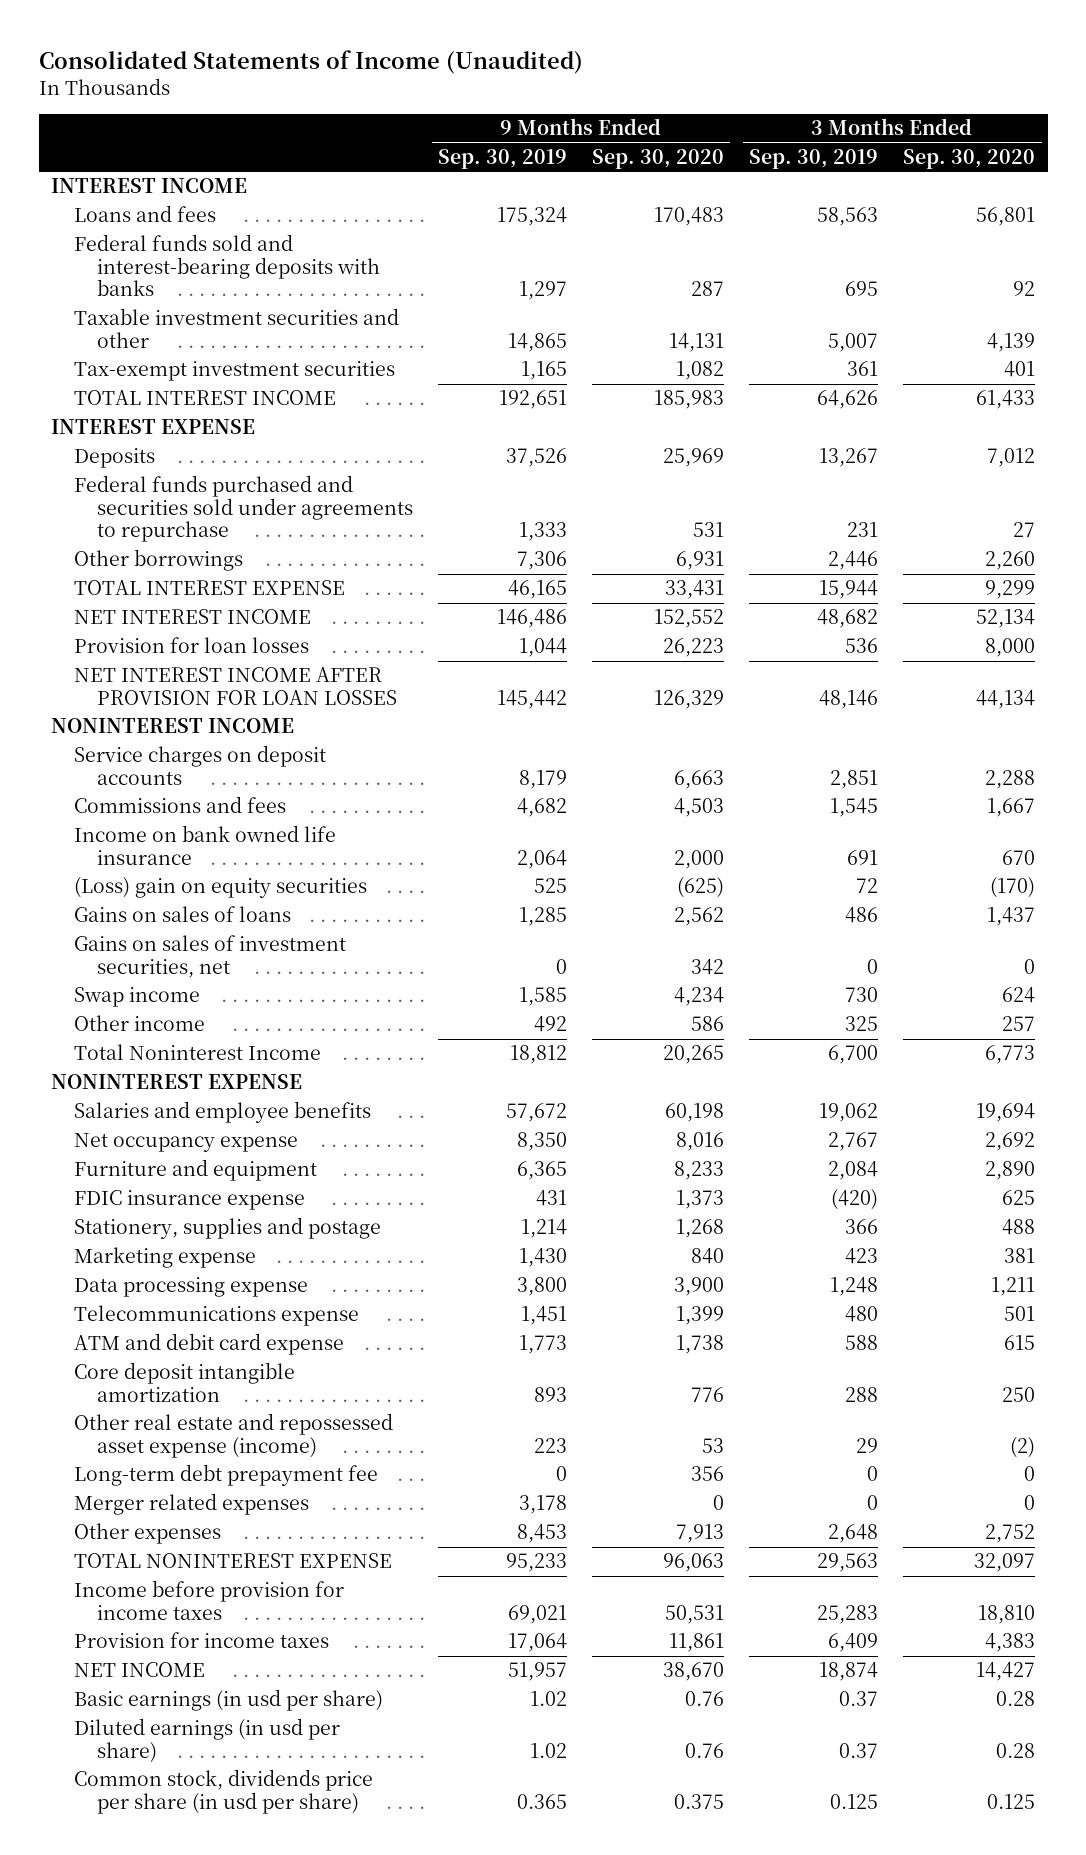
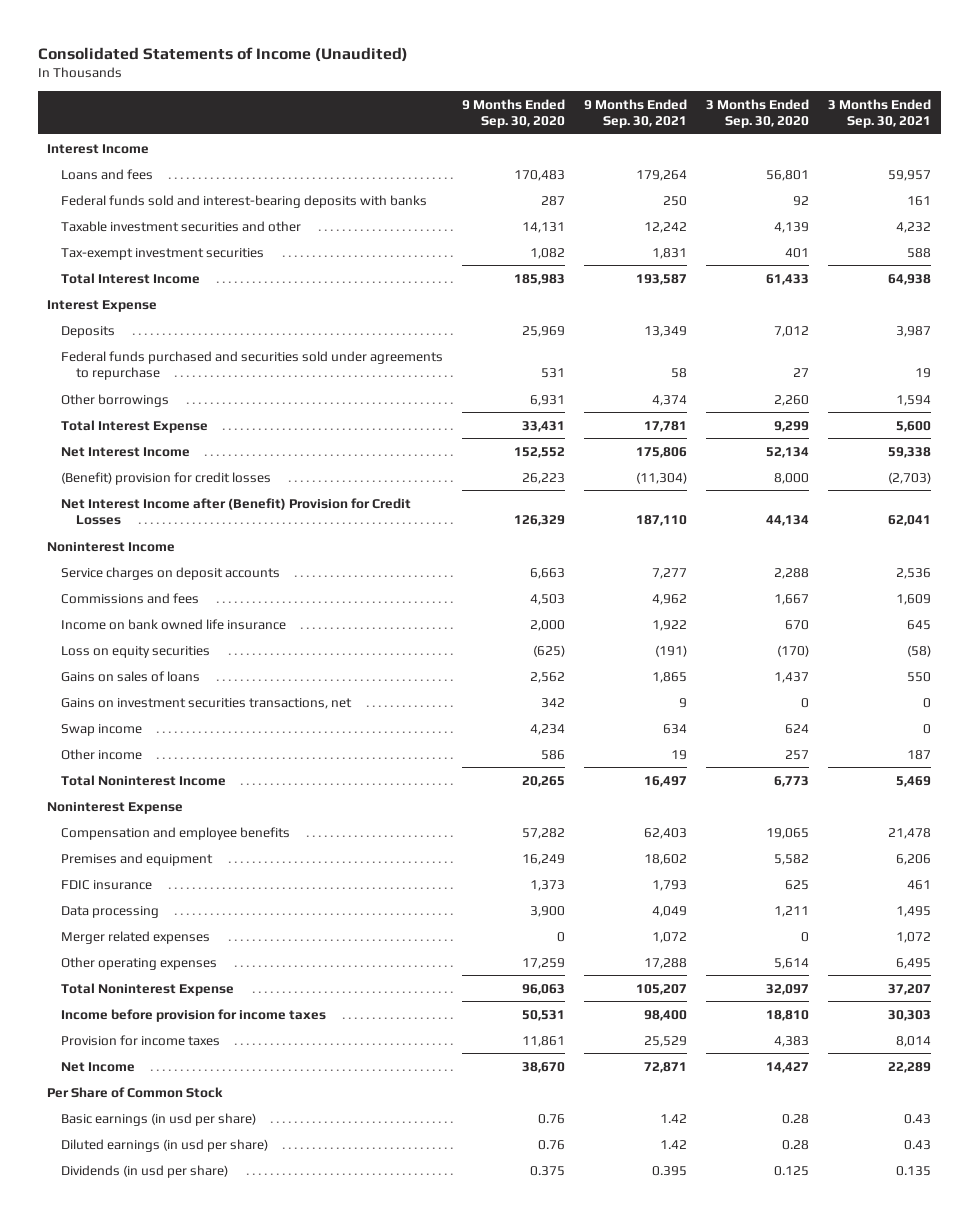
- | 9 Months Ended Sep. 30, 2019 | 9 Months Ended Sep. 30, 2020 | 3 Months Ended Sep. 30, 2019 | 3 Months Ended Sep. 30, 2020
+ | 9 Months Ended Sep. 30, 2020 | 9 Months Ended Sep. 30, 2021 | 3 Months Ended Sep. 30, 2020 | 3 Months Ended Sep. 30, 2021
- INTEREST INCOME
+ Interest Income
- TOTAL INTEREST INCOME | 192,651 | 185,983 | 64,626 | 61,433
- INTEREST EXPENSE
+ Total Interest Income | 185,983 | 193,587 | 61,433 | 64,938
+ Interest Expense
- TOTAL INTEREST EXPENSE | 46,165 | 33,431 | 15,944 | 9,299
- NET INTEREST INCOME | 146,486 | 152,552 | 48,682 | 52,134
- Provision for loan losses | 1,044 | 26,223 | 536 | 8,000
- NET INTEREST INCOME AFTER PROVISION FOR LOAN LOSSES | 145,442 | 126,329 | 48,146 | 44,134
- NONINTEREST INCOME
+ Total Interest Expense | 33,431 | 17,781 | 9,299 | 5,600
+ Net Interest Income | 152,552 | 175,806 | 52,134 | 59,338
+ (Benefit) provision for credit losses | 26,223 | (11,304) | 8,000 | (2,703)
+ Net Interest Income after (Benefit) Provision for Credit Losses | 126,329 | 187,110 | 44,134 | 62,041
+ Noninterest Income
- (Loss) gain on equity securities | 525 | (625) | 72 | (170)
+ Loss on equity securities | (625) | (191) | (170) | (58)
- Gains on sales of investment securities, net | 0 | 342 | 0 | 0
+ Gains on investment securities transactions, net | 342 | 9 | 0 | 0
- NONINTEREST EXPENSE
- Salaries and employee benefits | 57,672 | 60,198 | 19,062 | 19,694
- Net occupancy expense | 8,350 | 8,016 | 2,767 | 2,692
- Furniture and equipment | 6,365 | 8,233 | 2,084 | 2,890
- FDIC insurance expense | 431 | 1,373 | (420) | 625
- Stationery, supplies and postage | 1,214 | 1,268 | 366 | 488
- Marketing expense | 1,430 | 840 | 423 | 381
- Data processing expense | 3,800 | 3,900 | 1,248 | 1,211
- Telecommunications expense | 1,451 | 1,399 | 480 | 501
- ATM and debit card expense | 1,773 | 1,738 | 588 | 615
- Core deposit intangible amortization | 893 | 776 | 288 | 250
- Other real estate and repossessed asset expense (income) | 223 | 53 | 29 | (2)
- Long-term debt prepayment fee | 0 | 356 | 0 | 0
+ Noninterest Expense
+ Compensation and employee benefits | 57,282 | 62,403 | 19,065 | 21,478
+ Premises and equipment | 16,249 | 18,602 | 5,582 | 6,206
+ FDIC insurance | 1,373 | 1,793 | 625 | 461
+ Data processing | 3,900 | 4,049 | 1,211 | 1,495
- Other expenses | 8,453 | 7,913 | 2,648 | 2,752
- TOTAL NONINTEREST EXPENSE | 95,233 | 96,063 | 29,563 | 32,097
+ Other operating expenses | 17,259 | 17,288 | 5,614 | 6,495
+ Total Noninterest Expense | 96,063 | 105,207 | 32,097 | 37,207
- NET INCOME | 51,957 | 38,670 | 18,874 | 14,427
+ Net Income | 38,670 | 72,871 | 14,427 | 22,289
+ Per Share of Common Stock
- Common stock, dividends price per share (in usd per share) | 0.365 | 0.375 | 0.125 | 0.125
+ Dividends (in usd per share) | 0.375 | 0.395 | 0.125 | 0.135

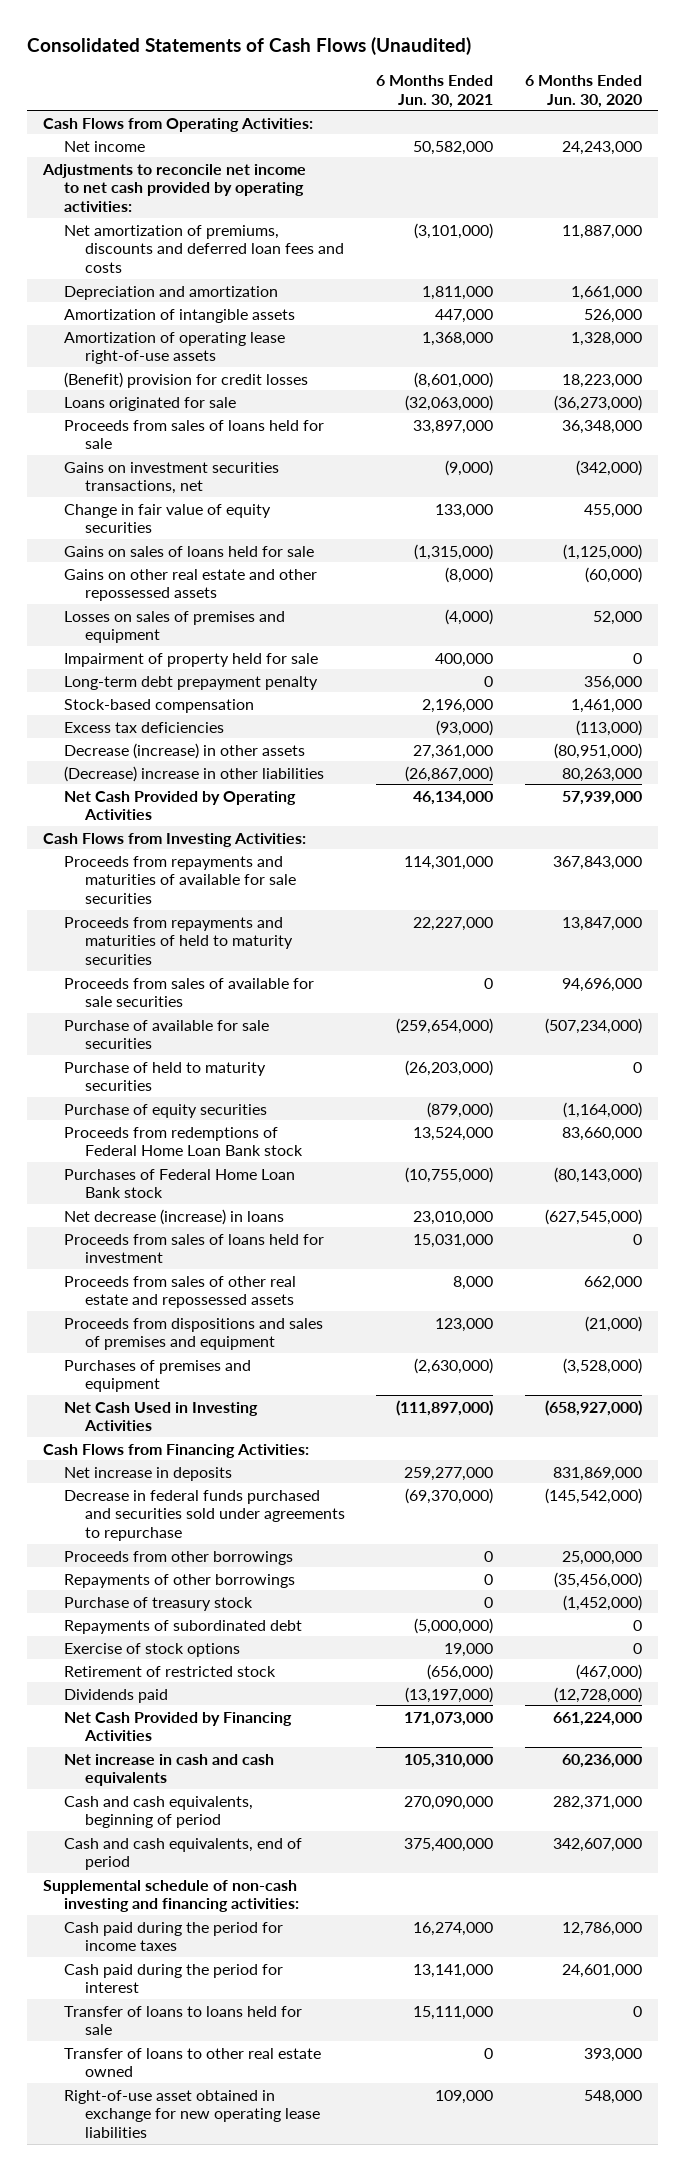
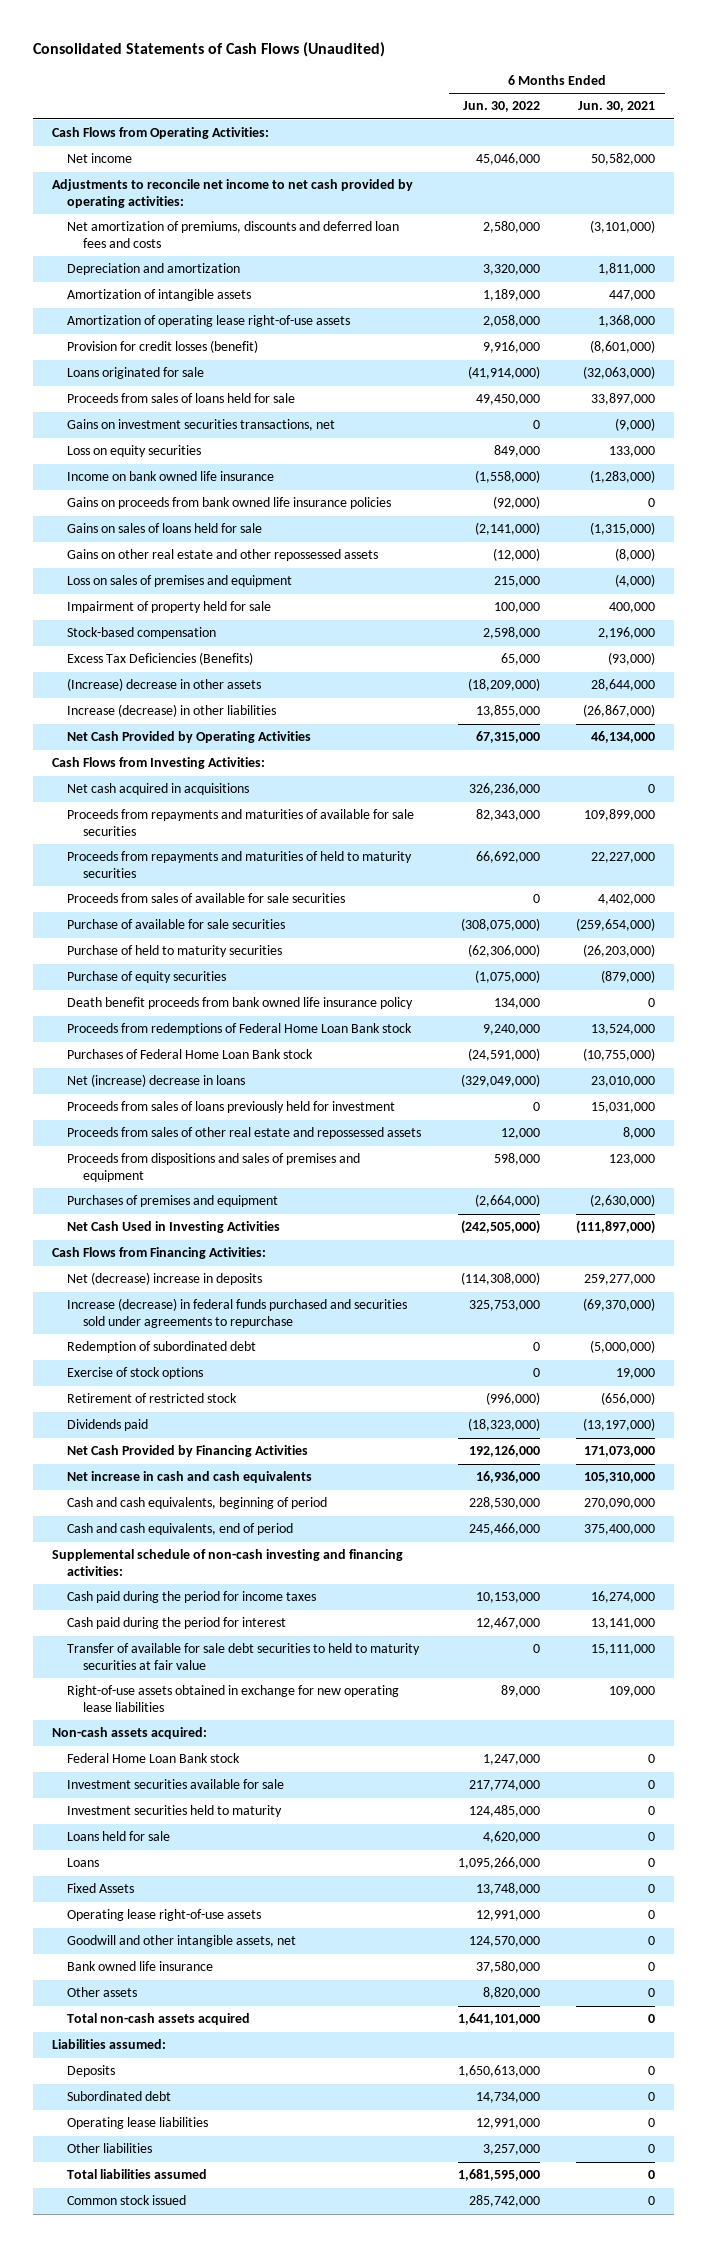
- | 6 Months Ended Jun. 30, 2021 | 6 Months Ended Jun. 30, 2020
+ | 6 Months Ended Jun. 30, 2022 | 6 Months Ended Jun. 30, 2021
- (Benefit) provision for credit losses | (8,601,000) | 18,223,000
+ Provision for credit losses (benefit) | 9,916,000 | (8,601,000)
- Change in fair value of equity securities | 133,000 | 455,000
+ Loss on equity securities | 849,000 | 133,000
+ Income on bank owned life insurance | (1,558,000) | (1,283,000)
+ Gains on proceeds from bank owned life insurance policies | (92,000) | 0
- Losses on sales of premises and equipment | (4,000) | 52,000
+ Loss on sales of premises and equipment | 215,000 | (4,000)
- Long-term debt prepayment penalty | 0 | 356,000
- Excess tax deficiencies | (93,000) | (113,000)
- Decrease (increase) in other assets | 27,361,000 | (80,951,000)
- (Decrease) increase in other liabilities | (26,867,000) | 80,263,000
+ Excess Tax Deficiencies (Benefits) | 65,000 | (93,000)
+ (Increase) decrease in other assets | (18,209,000) | 28,644,000
+ Increase (decrease) in other liabilities | 13,855,000 | (26,867,000)
- Proceeds from repayments and maturities of available for sale securities | 114,301,000 | 367,843,000
+ Net cash acquired in acquisitions | 326,236,000 | 0
+ Proceeds from repayments and maturities of available for sale securities | 82,343,000 | 109,899,000
- Proceeds from sales of available for sale securities | 0 | 94,696,000
+ Proceeds from sales of available for sale securities | 0 | 4,402,000
+ Death benefit proceeds from bank owned life insurance policy | 134,000 | 0
- Net decrease (increase) in loans | 23,010,000 | (627,545,000)
- Proceeds from sales of loans held for investment | 15,031,000 | 0
+ Net (increase) decrease in loans | (329,049,000) | 23,010,000
+ Proceeds from sales of loans previously held for investment | 0 | 15,031,000
- Net increase in deposits | 259,277,000 | 831,869,000
- Decrease in federal funds purchased and securities sold under agreements to repurchase | (69,370,000) | (145,542,000)
- Proceeds from other borrowings | 0 | 25,000,000
- Repayments of other borrowings | 0 | (35,456,000)
- Purchase of treasury stock | 0 | (1,452,000)
- Repayments of subordinated debt | (5,000,000) | 0
+ Net (decrease) increase in deposits | (114,308,000) | 259,277,000
+ Increase (decrease) in federal funds purchased and securities sold under agreements to repurchase | 325,753,000 | (69,370,000)
+ Redemption of subordinated debt | 0 | (5,000,000)
- Transfer of loans to loans held for sale | 15,111,000 | 0
- Transfer of loans to other real estate owned | 0 | 393,000
- Right-of-use asset obtained in exchange for new operating lease liabilities | 109,000 | 548,000
+ Transfer of available for sale debt securities to held to maturity securities at fair value | 0 | 15,111,000
+ Right-of-use assets obtained in exchange for new operating lease liabilities | 89,000 | 109,000
+ Non-cash assets acquired:
+ Federal Home Loan Bank stock | 1,247,000 | 0
+ Investment securities available for sale | 217,774,000 | 0
+ Investment securities held to maturity | 124,485,000 | 0
+ Loans held for sale | 4,620,000 | 0
+ Loans | 1,095,266,000 | 0
+ Fixed Assets | 13,748,000 | 0
+ Operating lease right-of-use assets | 12,991,000 | 0
+ Goodwill and other intangible assets, net | 124,570,000 | 0
+ Bank owned life insurance | 37,580,000 | 0
+ Other assets | 8,820,000 | 0
+ Total non-cash assets acquired | 1,641,101,000 | 0
+ Liabilities assumed:
+ Deposits | 1,650,613,000 | 0
+ Subordinated debt | 14,734,000 | 0
+ Operating lease liabilities | 12,991,000 | 0
+ Other liabilities | 3,257,000 | 0
+ Total liabilities assumed | 1,681,595,000 | 0
+ Common stock issued | 285,742,000 | 0

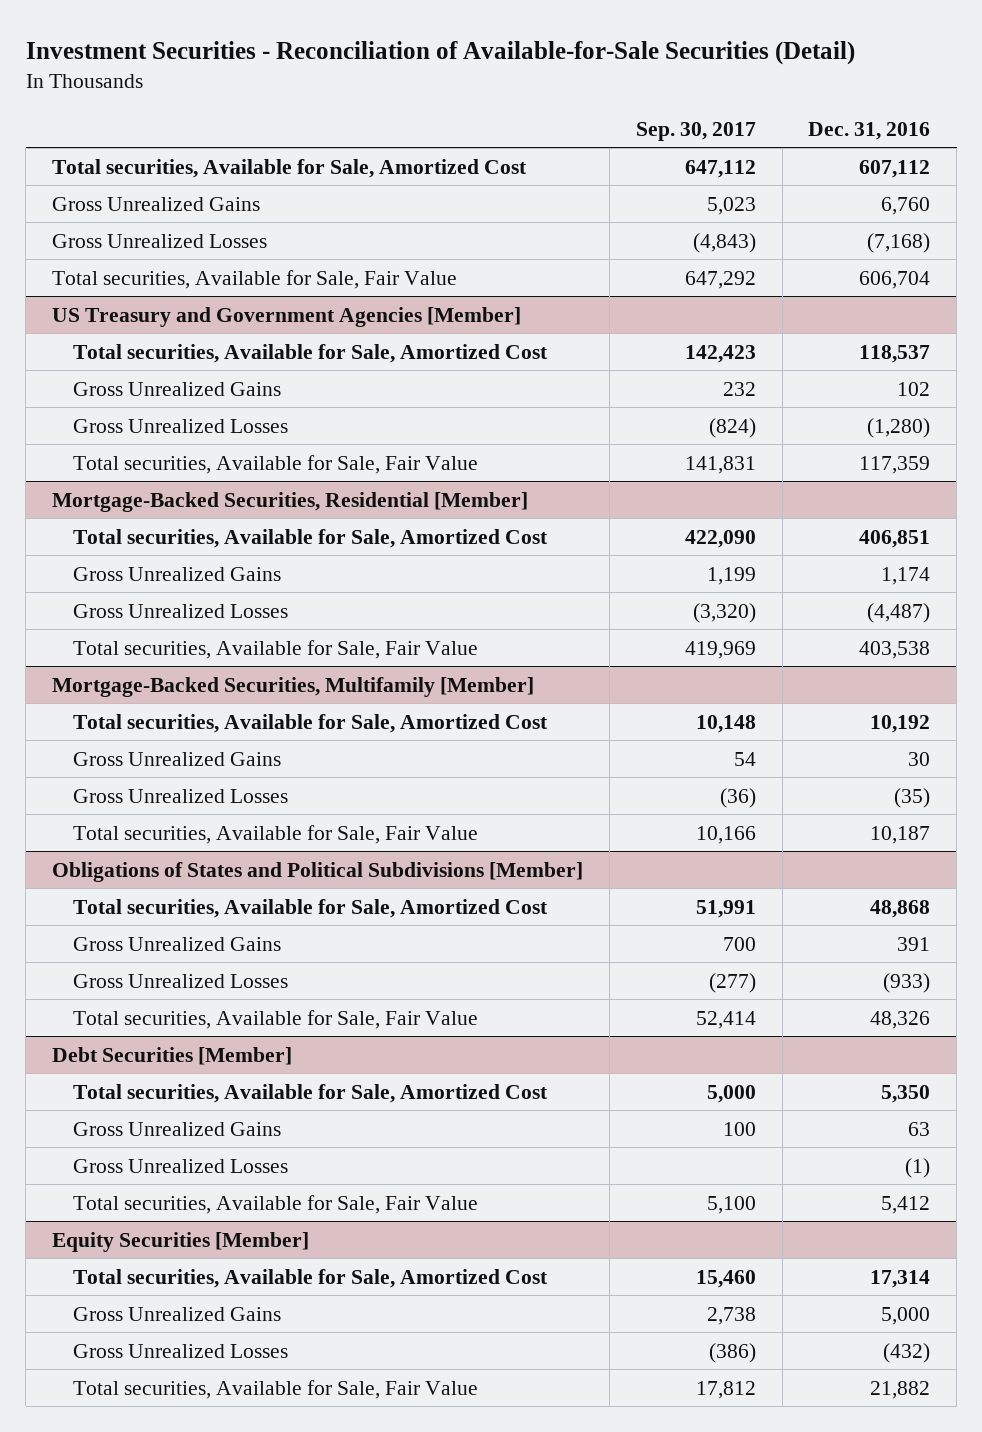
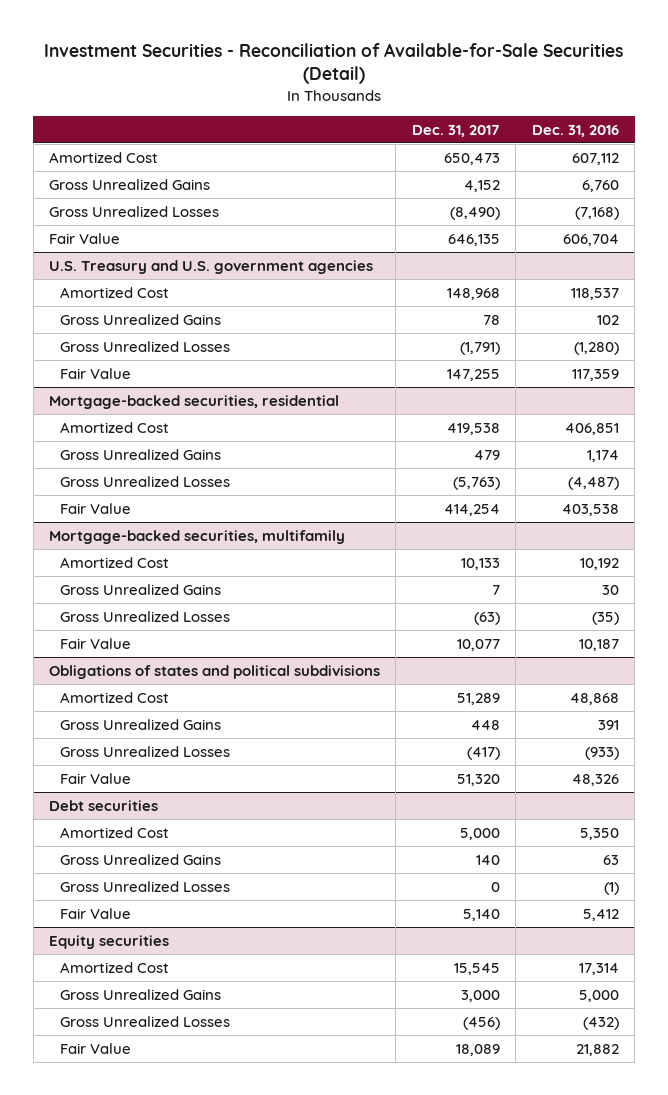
- | Sep. 30, 2017 | Dec. 31, 2016
+ | Dec. 31, 2017 | Dec. 31, 2016
- Total securities, Available for Sale, Amortized Cost | 647,112 | 607,112
+ Amortized Cost | 650,473 | 607,112
- Total securities, Available for Sale, Fair Value | 647,292 | 606,704
- US Treasury and Government Agencies [Member]
- Total securities, Available for Sale, Amortized Cost | 142,423 | 118,537
+ Fair Value | 646,135 | 606,704
+ U.S. Treasury and U.S. government agencies
+ Amortized Cost | 148,968 | 118,537
- Total securities, Available for Sale, Fair Value | 141,831 | 117,359
- Mortgage-Backed Securities, Residential [Member]
- Total securities, Available for Sale, Amortized Cost | 422,090 | 406,851
+ Fair Value | 147,255 | 117,359
+ Mortgage-backed securities, residential
+ Amortized Cost | 419,538 | 406,851
- Total securities, Available for Sale, Fair Value | 419,969 | 403,538
- Mortgage-Backed Securities, Multifamily [Member]
- Total securities, Available for Sale, Amortized Cost | 10,148 | 10,192
+ Fair Value | 414,254 | 403,538
+ Mortgage-backed securities, multifamily
+ Amortized Cost | 10,133 | 10,192
- Total securities, Available for Sale, Fair Value | 10,166 | 10,187
- Obligations of States and Political Subdivisions [Member]
- Total securities, Available for Sale, Amortized Cost | 51,991 | 48,868
+ Fair Value | 10,077 | 10,187
+ Obligations of states and political subdivisions
+ Amortized Cost | 51,289 | 48,868
- Total securities, Available for Sale, Fair Value | 52,414 | 48,326
- Debt Securities [Member]
- Total securities, Available for Sale, Amortized Cost | 5,000 | 5,350
+ Fair Value | 51,320 | 48,326
+ Debt securities
+ Amortized Cost | 5,000 | 5,350
- Total securities, Available for Sale, Fair Value | 5,100 | 5,412
- Equity Securities [Member]
- Total securities, Available for Sale, Amortized Cost | 15,460 | 17,314
+ Fair Value | 5,140 | 5,412
+ Equity securities
+ Amortized Cost | 15,545 | 17,314
- Total securities, Available for Sale, Fair Value | 17,812 | 21,882
+ Fair Value | 18,089 | 21,882

